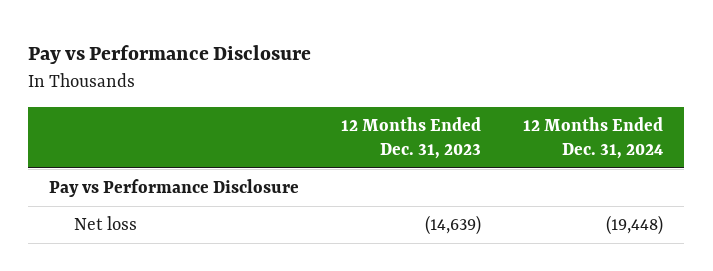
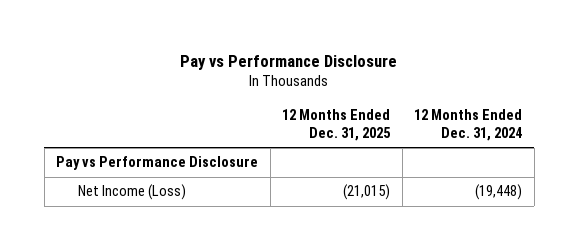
- | 12 Months Ended Dec. 31, 2023 | 12 Months Ended Dec. 31, 2024
+ | 12 Months Ended Dec. 31, 2025 | 12 Months Ended Dec. 31, 2024
- Net loss | (14,639) | (19,448)
+ Net Income (Loss) | (21,015) | (19,448)

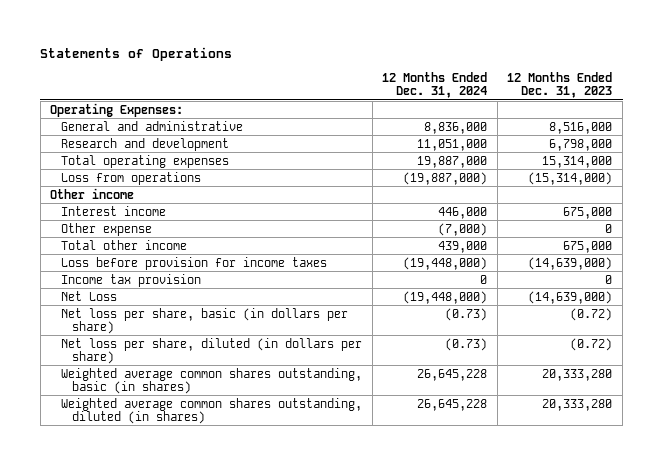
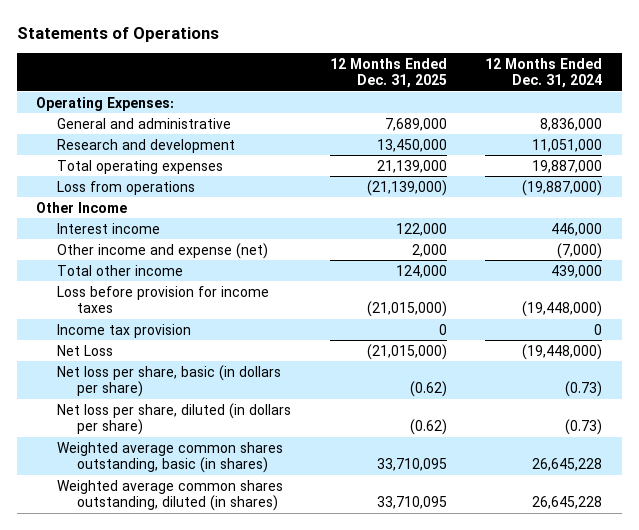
- | 12 Months Ended Dec. 31, 2024 | 12 Months Ended Dec. 31, 2023
+ | 12 Months Ended Dec. 31, 2025 | 12 Months Ended Dec. 31, 2024
- Other income
+ Other Income
- Other expense | (7,000) | 0
+ Other income and expense (net) | 2,000 | (7,000)

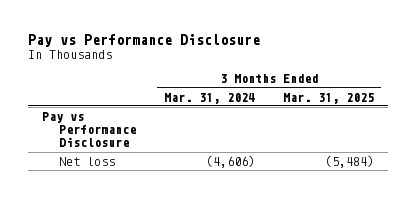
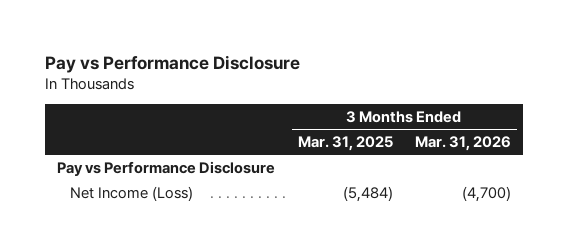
- | 3 Months Ended Mar. 31, 2024 | 3 Months Ended Mar. 31, 2025
+ | 3 Months Ended Mar. 31, 2025 | 3 Months Ended Mar. 31, 2026
- Net loss | (4,606) | (5,484)
+ Net Income (Loss) | (5,484) | (4,700)

